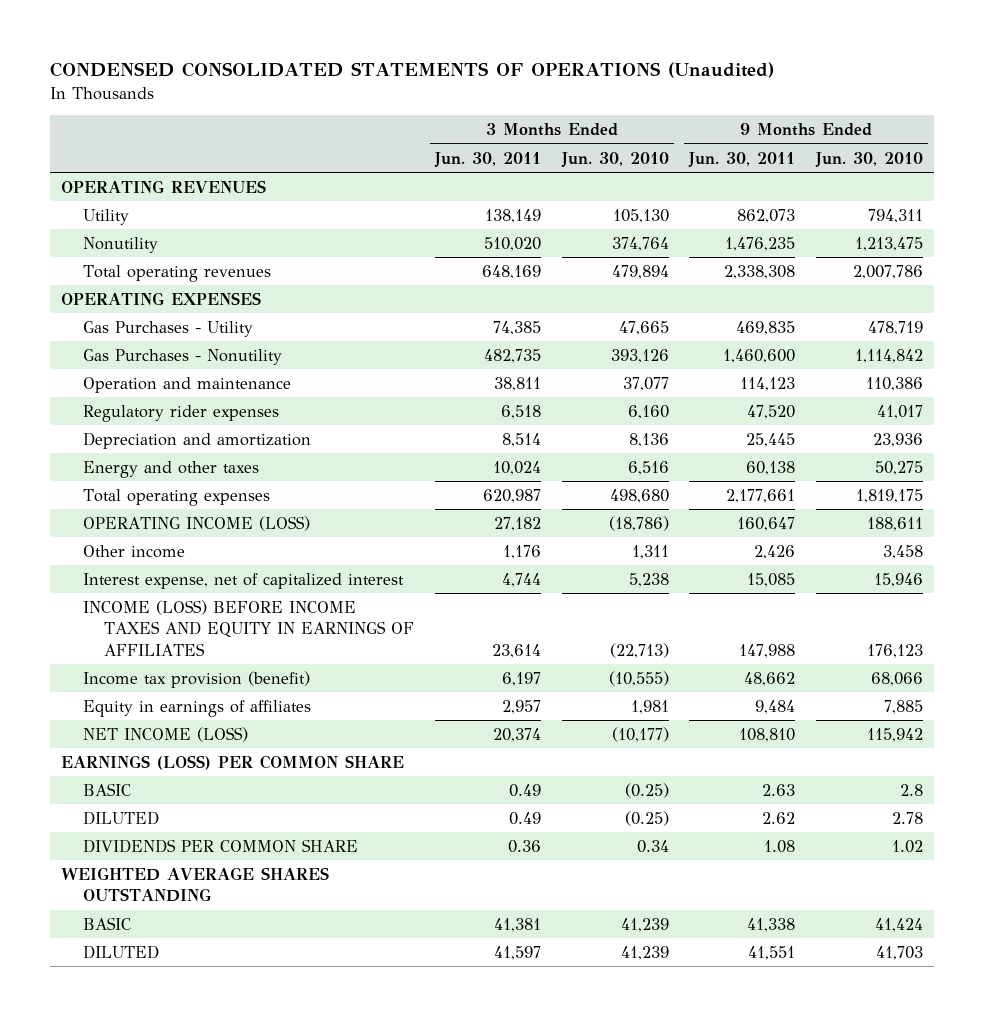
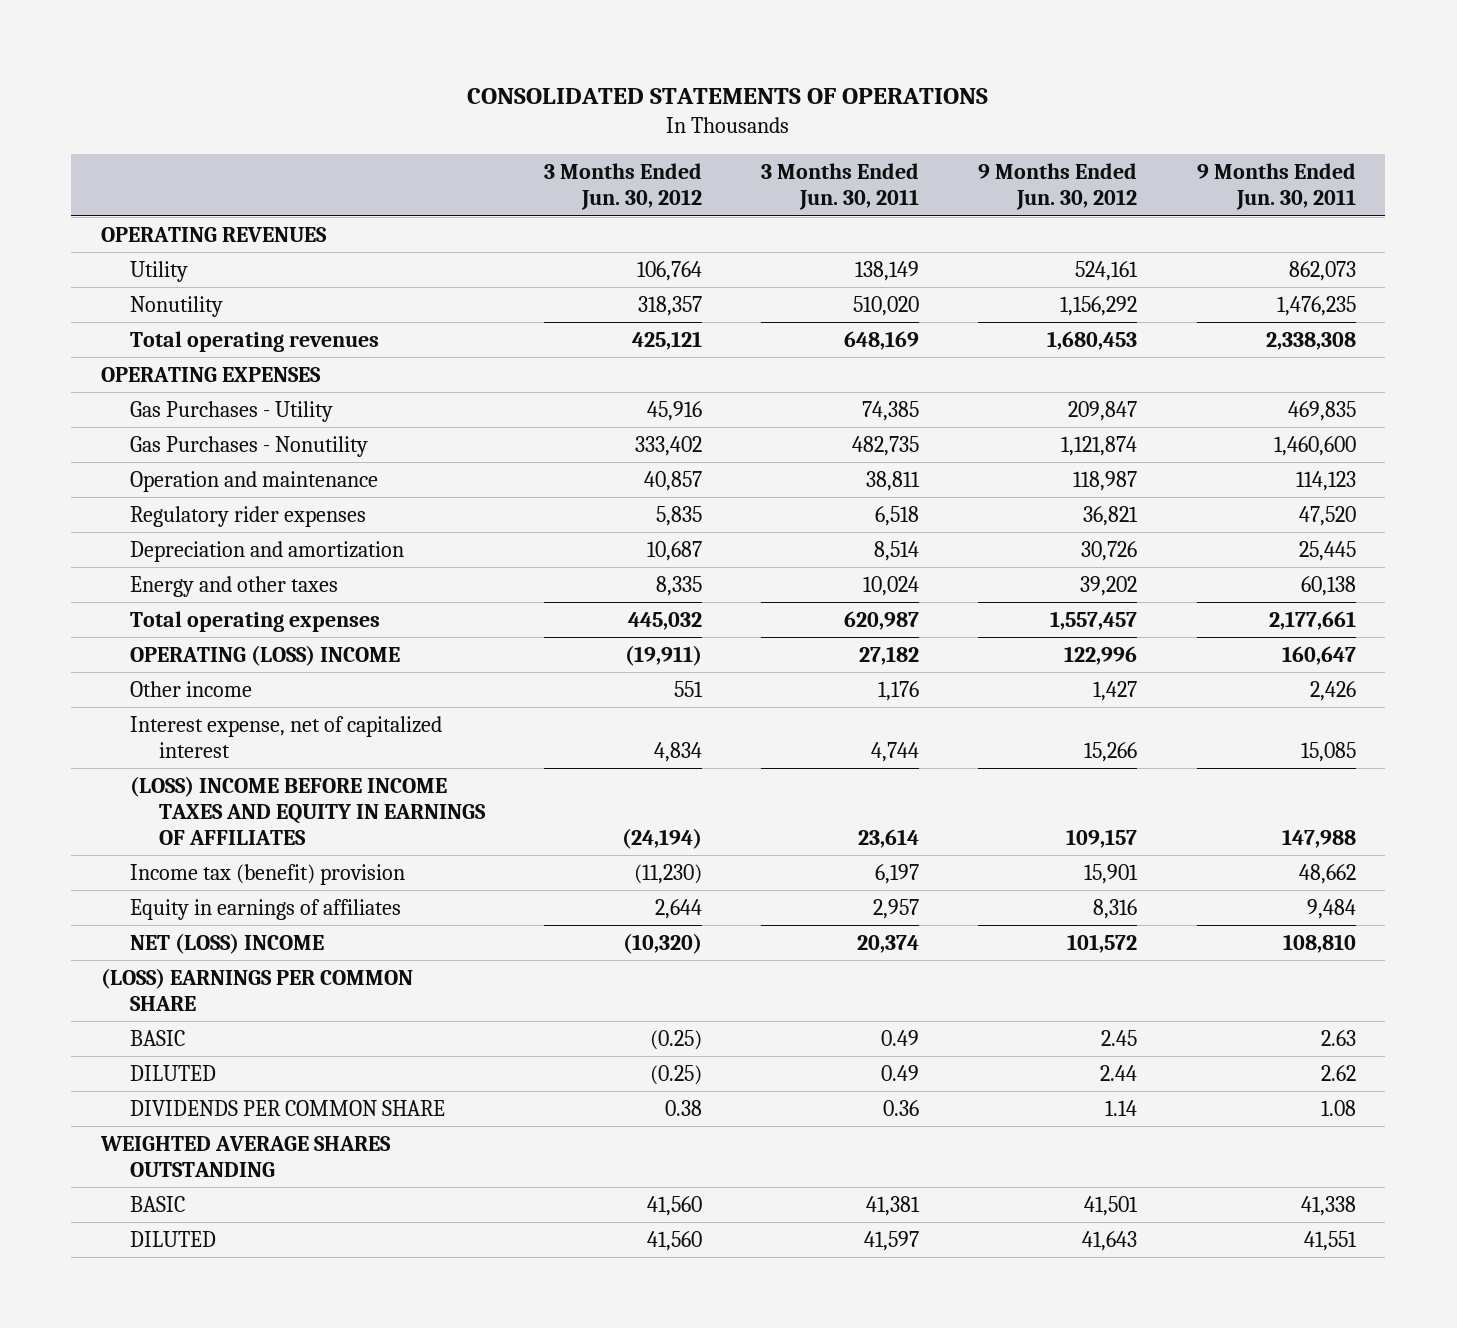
- CONDENSED CONSOLIDATED STATEMENTS OF OPERATIONS (Unaudited)
+ CONSOLIDATED STATEMENTS OF OPERATIONS
- | 3 Months Ended Jun. 30, 2011 | 3 Months Ended Jun. 30, 2010 | 9 Months Ended Jun. 30, 2011 | 9 Months Ended Jun. 30, 2010
+ | 3 Months Ended Jun. 30, 2012 | 3 Months Ended Jun. 30, 2011 | 9 Months Ended Jun. 30, 2012 | 9 Months Ended Jun. 30, 2011
- OPERATING INCOME (LOSS) | 27,182 | (18,786) | 160,647 | 188,611
+ OPERATING (LOSS) INCOME | (19,911) | 27,182 | 122,996 | 160,647
- INCOME (LOSS) BEFORE INCOME TAXES AND EQUITY IN EARNINGS OF AFFILIATES | 23,614 | (22,713) | 147,988 | 176,123
- Income tax provision (benefit) | 6,197 | (10,555) | 48,662 | 68,066
+ (LOSS) INCOME BEFORE INCOME TAXES AND EQUITY IN EARNINGS OF AFFILIATES | (24,194) | 23,614 | 109,157 | 147,988
+ Income tax (benefit) provision | (11,230) | 6,197 | 15,901 | 48,662
- NET INCOME (LOSS) | 20,374 | (10,177) | 108,810 | 115,942
- EARNINGS (LOSS) PER COMMON SHARE
+ NET (LOSS) INCOME | (10,320) | 20,374 | 101,572 | 108,810
+ (LOSS) EARNINGS PER COMMON SHARE

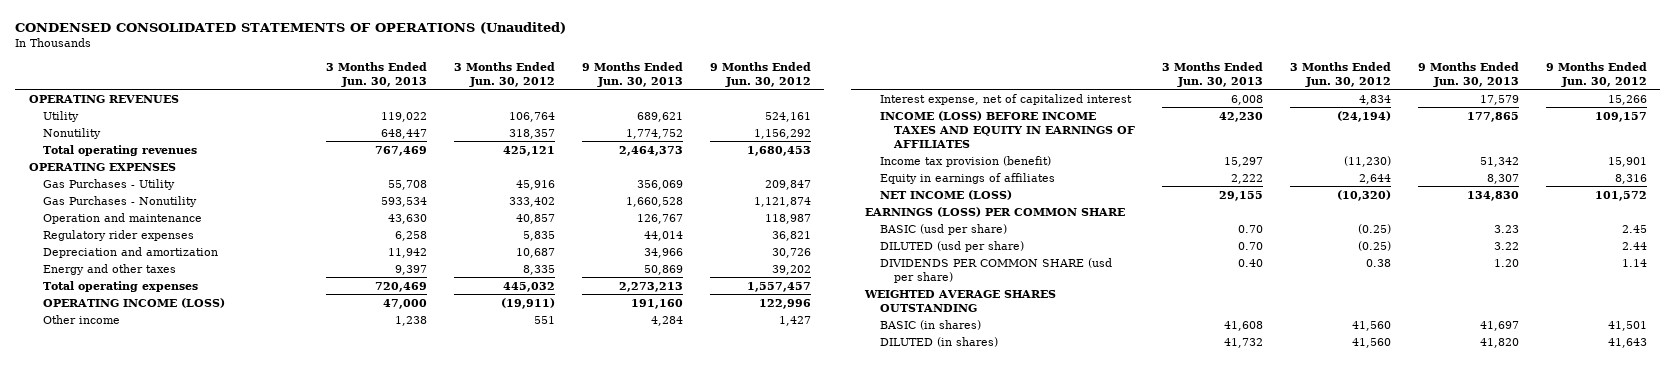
- CONSOLIDATED STATEMENTS OF OPERATIONS
+ CONDENSED CONSOLIDATED STATEMENTS OF OPERATIONS (Unaudited)
- | 3 Months Ended Jun. 30, 2012 | 3 Months Ended Jun. 30, 2011 | 9 Months Ended Jun. 30, 2012 | 9 Months Ended Jun. 30, 2011
+ | 3 Months Ended Jun. 30, 2013 | 3 Months Ended Jun. 30, 2012 | 9 Months Ended Jun. 30, 2013 | 9 Months Ended Jun. 30, 2012
- OPERATING (LOSS) INCOME | (19,911) | 27,182 | 122,996 | 160,647
+ OPERATING INCOME (LOSS) | 47,000 | (19,911) | 191,160 | 122,996
- (LOSS) INCOME BEFORE INCOME TAXES AND EQUITY IN EARNINGS OF AFFILIATES | (24,194) | 23,614 | 109,157 | 147,988
- Income tax (benefit) provision | (11,230) | 6,197 | 15,901 | 48,662
+ INCOME (LOSS) BEFORE INCOME TAXES AND EQUITY IN EARNINGS OF AFFILIATES | 42,230 | (24,194) | 177,865 | 109,157
+ Income tax provision (benefit) | 15,297 | (11,230) | 51,342 | 15,901
- NET (LOSS) INCOME | (10,320) | 20,374 | 101,572 | 108,810
- (LOSS) EARNINGS PER COMMON SHARE
- BASIC | (0.25) | 0.49 | 2.45 | 2.63
- DILUTED | (0.25) | 0.49 | 2.44 | 2.62
- DIVIDENDS PER COMMON SHARE | 0.38 | 0.36 | 1.14 | 1.08
+ NET INCOME (LOSS) | 29,155 | (10,320) | 134,830 | 101,572
+ EARNINGS (LOSS) PER COMMON SHARE
+ BASIC (usd per share) | 0.70 | (0.25) | 3.23 | 2.45
+ DILUTED (usd per share) | 0.70 | (0.25) | 3.22 | 2.44
+ DIVIDENDS PER COMMON SHARE (usd per share) | 0.40 | 0.38 | 1.20 | 1.14
- BASIC | 41,560 | 41,381 | 41,501 | 41,338
- DILUTED | 41,560 | 41,597 | 41,643 | 41,551
+ BASIC (in shares) | 41,608 | 41,560 | 41,697 | 41,501
+ DILUTED (in shares) | 41,732 | 41,560 | 41,820 | 41,643

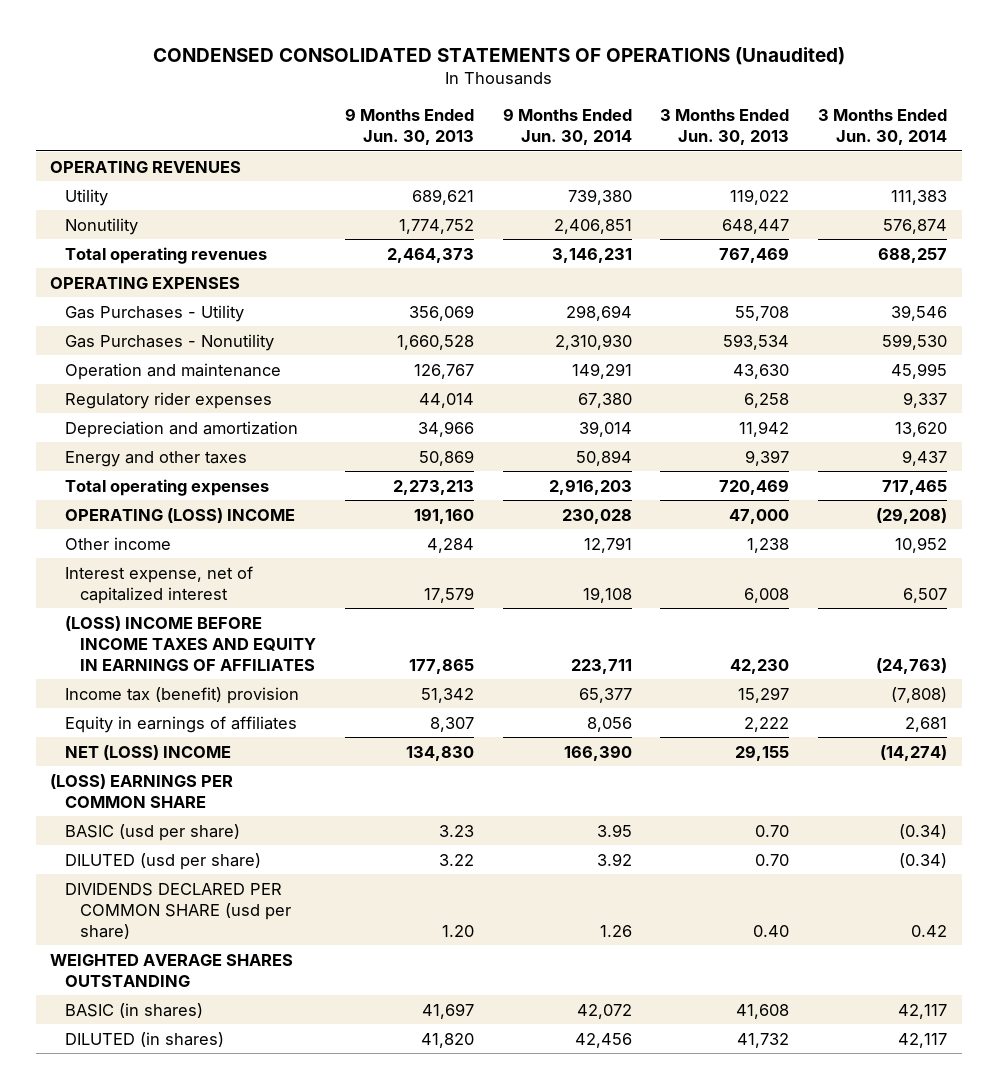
- | 3 Months Ended Jun. 30, 2013 | 3 Months Ended Jun. 30, 2012 | 9 Months Ended Jun. 30, 2013 | 9 Months Ended Jun. 30, 2012
+ | 9 Months Ended Jun. 30, 2013 | 9 Months Ended Jun. 30, 2014 | 3 Months Ended Jun. 30, 2013 | 3 Months Ended Jun. 30, 2014
- OPERATING INCOME (LOSS) | 47,000 | (19,911) | 191,160 | 122,996
+ OPERATING (LOSS) INCOME | 191,160 | 230,028 | 47,000 | (29,208)
- INCOME (LOSS) BEFORE INCOME TAXES AND EQUITY IN EARNINGS OF AFFILIATES | 42,230 | (24,194) | 177,865 | 109,157
- Income tax provision (benefit) | 15,297 | (11,230) | 51,342 | 15,901
+ (LOSS) INCOME BEFORE INCOME TAXES AND EQUITY IN EARNINGS OF AFFILIATES | 177,865 | 223,711 | 42,230 | (24,763)
+ Income tax (benefit) provision | 51,342 | 65,377 | 15,297 | (7,808)
- NET INCOME (LOSS) | 29,155 | (10,320) | 134,830 | 101,572
- EARNINGS (LOSS) PER COMMON SHARE
+ NET (LOSS) INCOME | 134,830 | 166,390 | 29,155 | (14,274)
+ (LOSS) EARNINGS PER COMMON SHARE
- DIVIDENDS PER COMMON SHARE (usd per share) | 0.40 | 0.38 | 1.20 | 1.14
+ DIVIDENDS DECLARED PER COMMON SHARE (usd per share) | 1.20 | 1.26 | 0.40 | 0.42

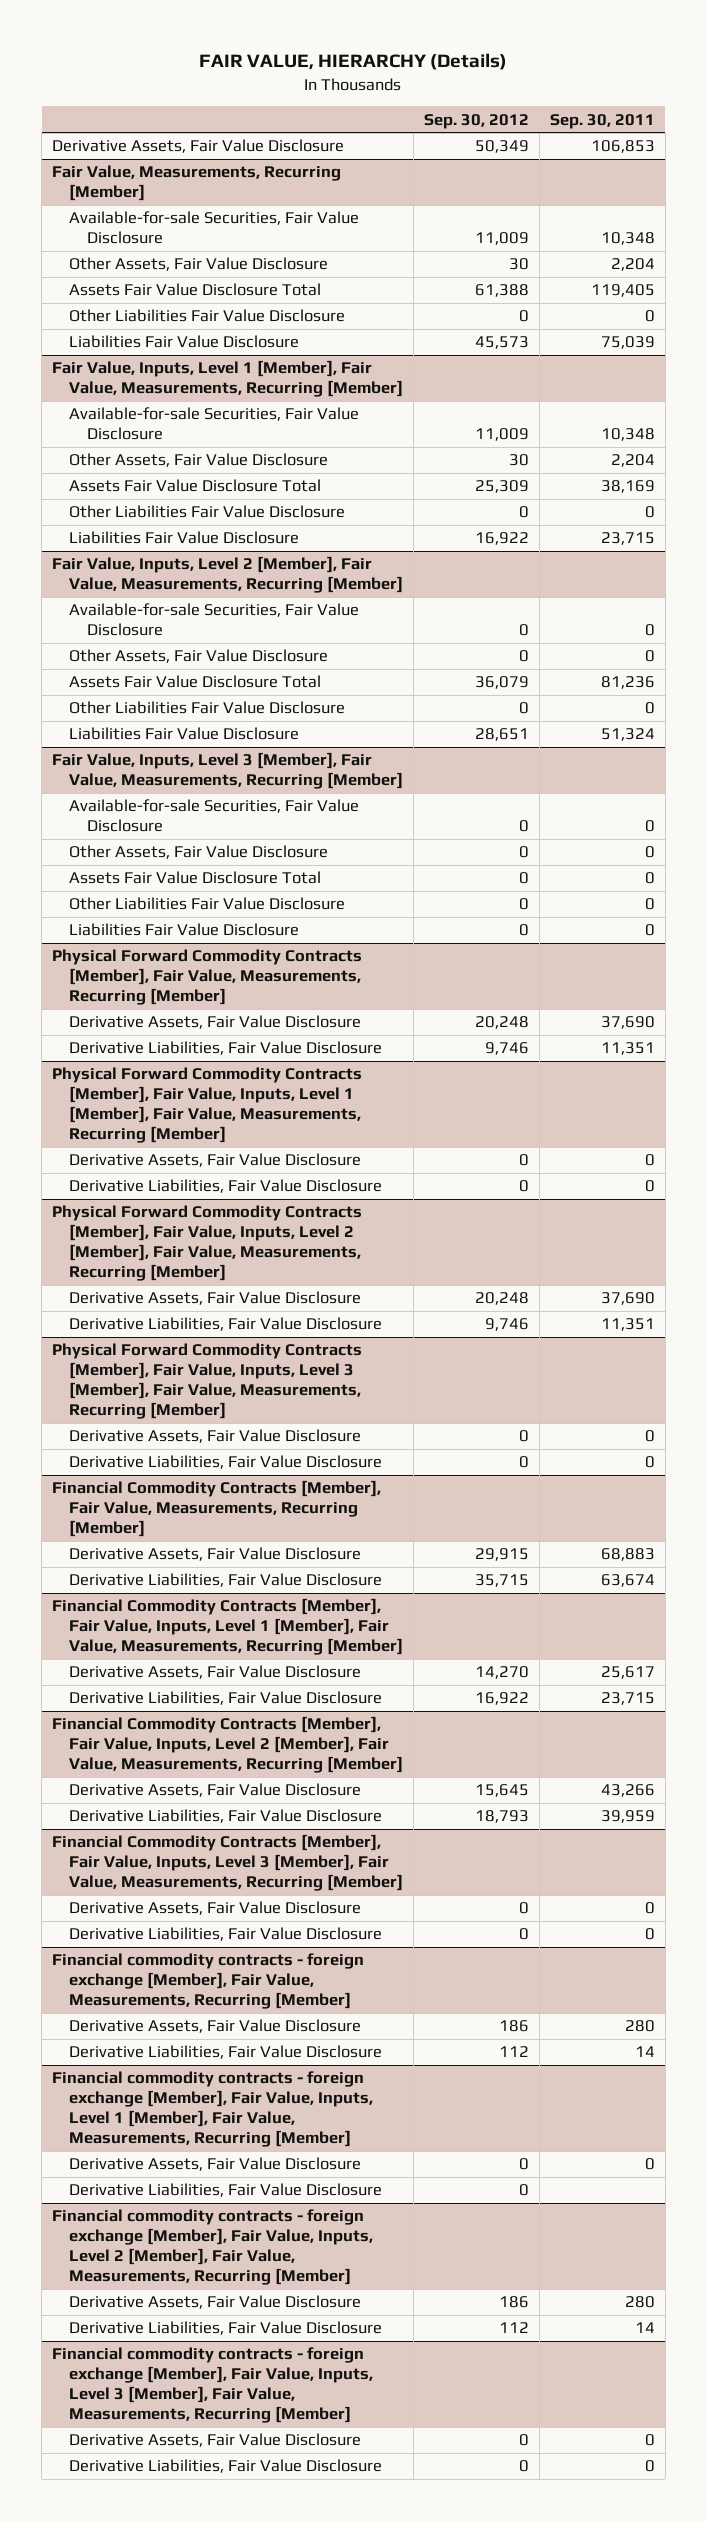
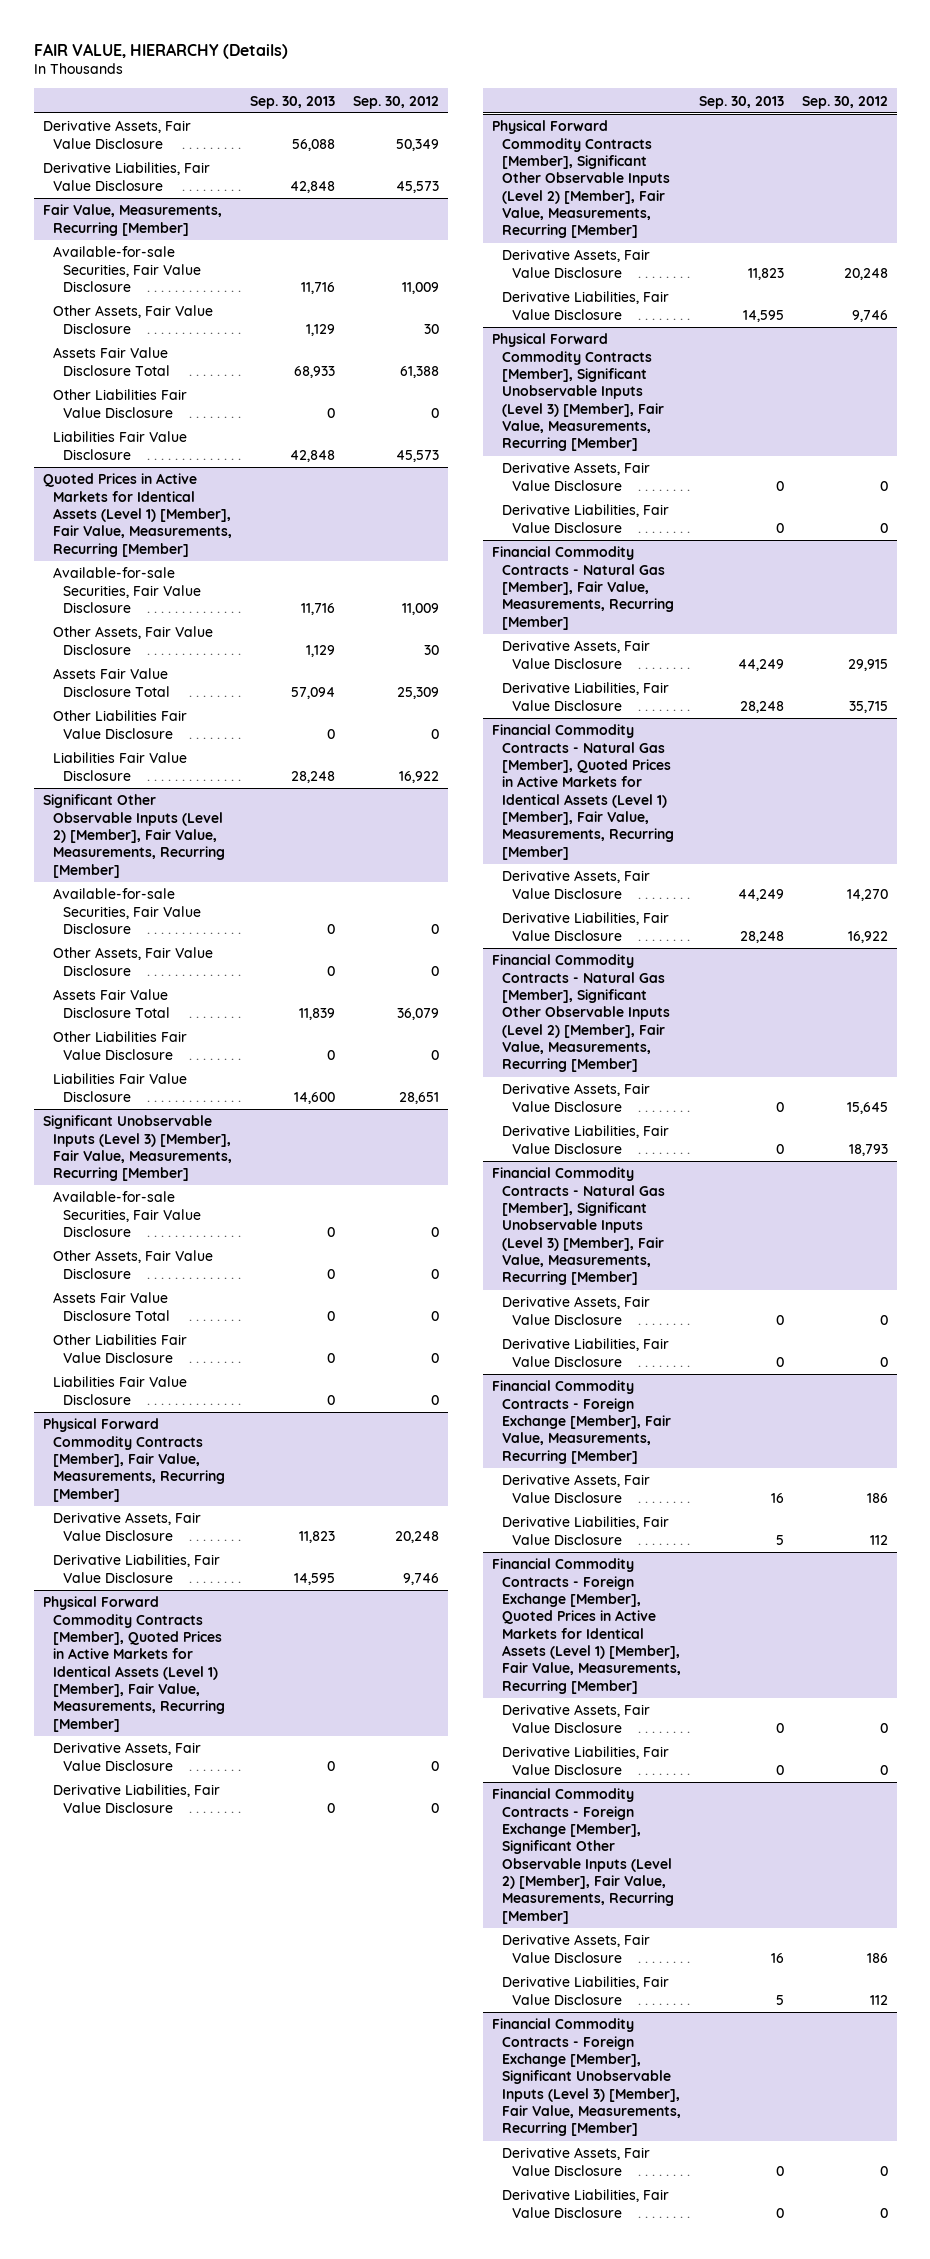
- | Sep. 30, 2012 | Sep. 30, 2011
+ | Sep. 30, 2013 | Sep. 30, 2012
+ Derivative Liabilities, Fair Value Disclosure | 42,848 | 45,573
- Fair Value, Inputs, Level 1 [Member], Fair Value, Measurements, Recurring [Member]
+ Quoted Prices in Active Markets for Identical Assets (Level 1) [Member], Fair Value, Measurements, Recurring [Member]
- Fair Value, Inputs, Level 2 [Member], Fair Value, Measurements, Recurring [Member]
+ Significant Other Observable Inputs (Level 2) [Member], Fair Value, Measurements, Recurring [Member]
- Fair Value, Inputs, Level 3 [Member], Fair Value, Measurements, Recurring [Member]
+ Significant Unobservable Inputs (Level 3) [Member], Fair Value, Measurements, Recurring [Member]
- Physical Forward Commodity Contracts [Member], Fair Value, Inputs, Level 1 [Member], Fair Value, Measurements, Recurring [Member]
+ Physical Forward Commodity Contracts [Member], Quoted Prices in Active Markets for Identical Assets (Level 1) [Member], Fair Value, Measurements, Recurring [Member]
- Physical Forward Commodity Contracts [Member], Fair Value, Inputs, Level 2 [Member], Fair Value, Measurements, Recurring [Member]
+ Physical Forward Commodity Contracts [Member], Significant Other Observable Inputs (Level 2) [Member], Fair Value, Measurements, Recurring [Member]
- Physical Forward Commodity Contracts [Member], Fair Value, Inputs, Level 3 [Member], Fair Value, Measurements, Recurring [Member]
+ Physical Forward Commodity Contracts [Member], Significant Unobservable Inputs (Level 3) [Member], Fair Value, Measurements, Recurring [Member]
- Financial Commodity Contracts [Member], Fair Value, Measurements, Recurring [Member]
+ Financial Commodity Contracts - Natural Gas [Member], Fair Value, Measurements, Recurring [Member]
- Financial Commodity Contracts [Member], Fair Value, Inputs, Level 1 [Member], Fair Value, Measurements, Recurring [Member]
+ Financial Commodity Contracts - Natural Gas [Member], Quoted Prices in Active Markets for Identical Assets (Level 1) [Member], Fair Value, Measurements, Recurring [Member]
- Financial Commodity Contracts [Member], Fair Value, Inputs, Level 2 [Member], Fair Value, Measurements, Recurring [Member]
+ Financial Commodity Contracts - Natural Gas [Member], Significant Other Observable Inputs (Level 2) [Member], Fair Value, Measurements, Recurring [Member]
- Financial Commodity Contracts [Member], Fair Value, Inputs, Level 3 [Member], Fair Value, Measurements, Recurring [Member]
+ Financial Commodity Contracts - Natural Gas [Member], Significant Unobservable Inputs (Level 3) [Member], Fair Value, Measurements, Recurring [Member]
- Financial commodity contracts - foreign exchange [Member], Fair Value, Measurements, Recurring [Member]
+ Financial Commodity Contracts - Foreign Exchange [Member], Fair Value, Measurements, Recurring [Member]
- Financial commodity contracts - foreign exchange [Member], Fair Value, Inputs, Level 1 [Member], Fair Value, Measurements, Recurring [Member]
+ Financial Commodity Contracts - Foreign Exchange [Member], Quoted Prices in Active Markets for Identical Assets (Level 1) [Member], Fair Value, Measurements, Recurring [Member]
- Financial commodity contracts - foreign exchange [Member], Fair Value, Inputs, Level 2 [Member], Fair Value, Measurements, Recurring [Member]
+ Financial Commodity Contracts - Foreign Exchange [Member], Significant Other Observable Inputs (Level 2) [Member], Fair Value, Measurements, Recurring [Member]
- Financial commodity contracts - foreign exchange [Member], Fair Value, Inputs, Level 3 [Member], Fair Value, Measurements, Recurring [Member]
+ Financial Commodity Contracts - Foreign Exchange [Member], Significant Unobservable Inputs (Level 3) [Member], Fair Value, Measurements, Recurring [Member]

